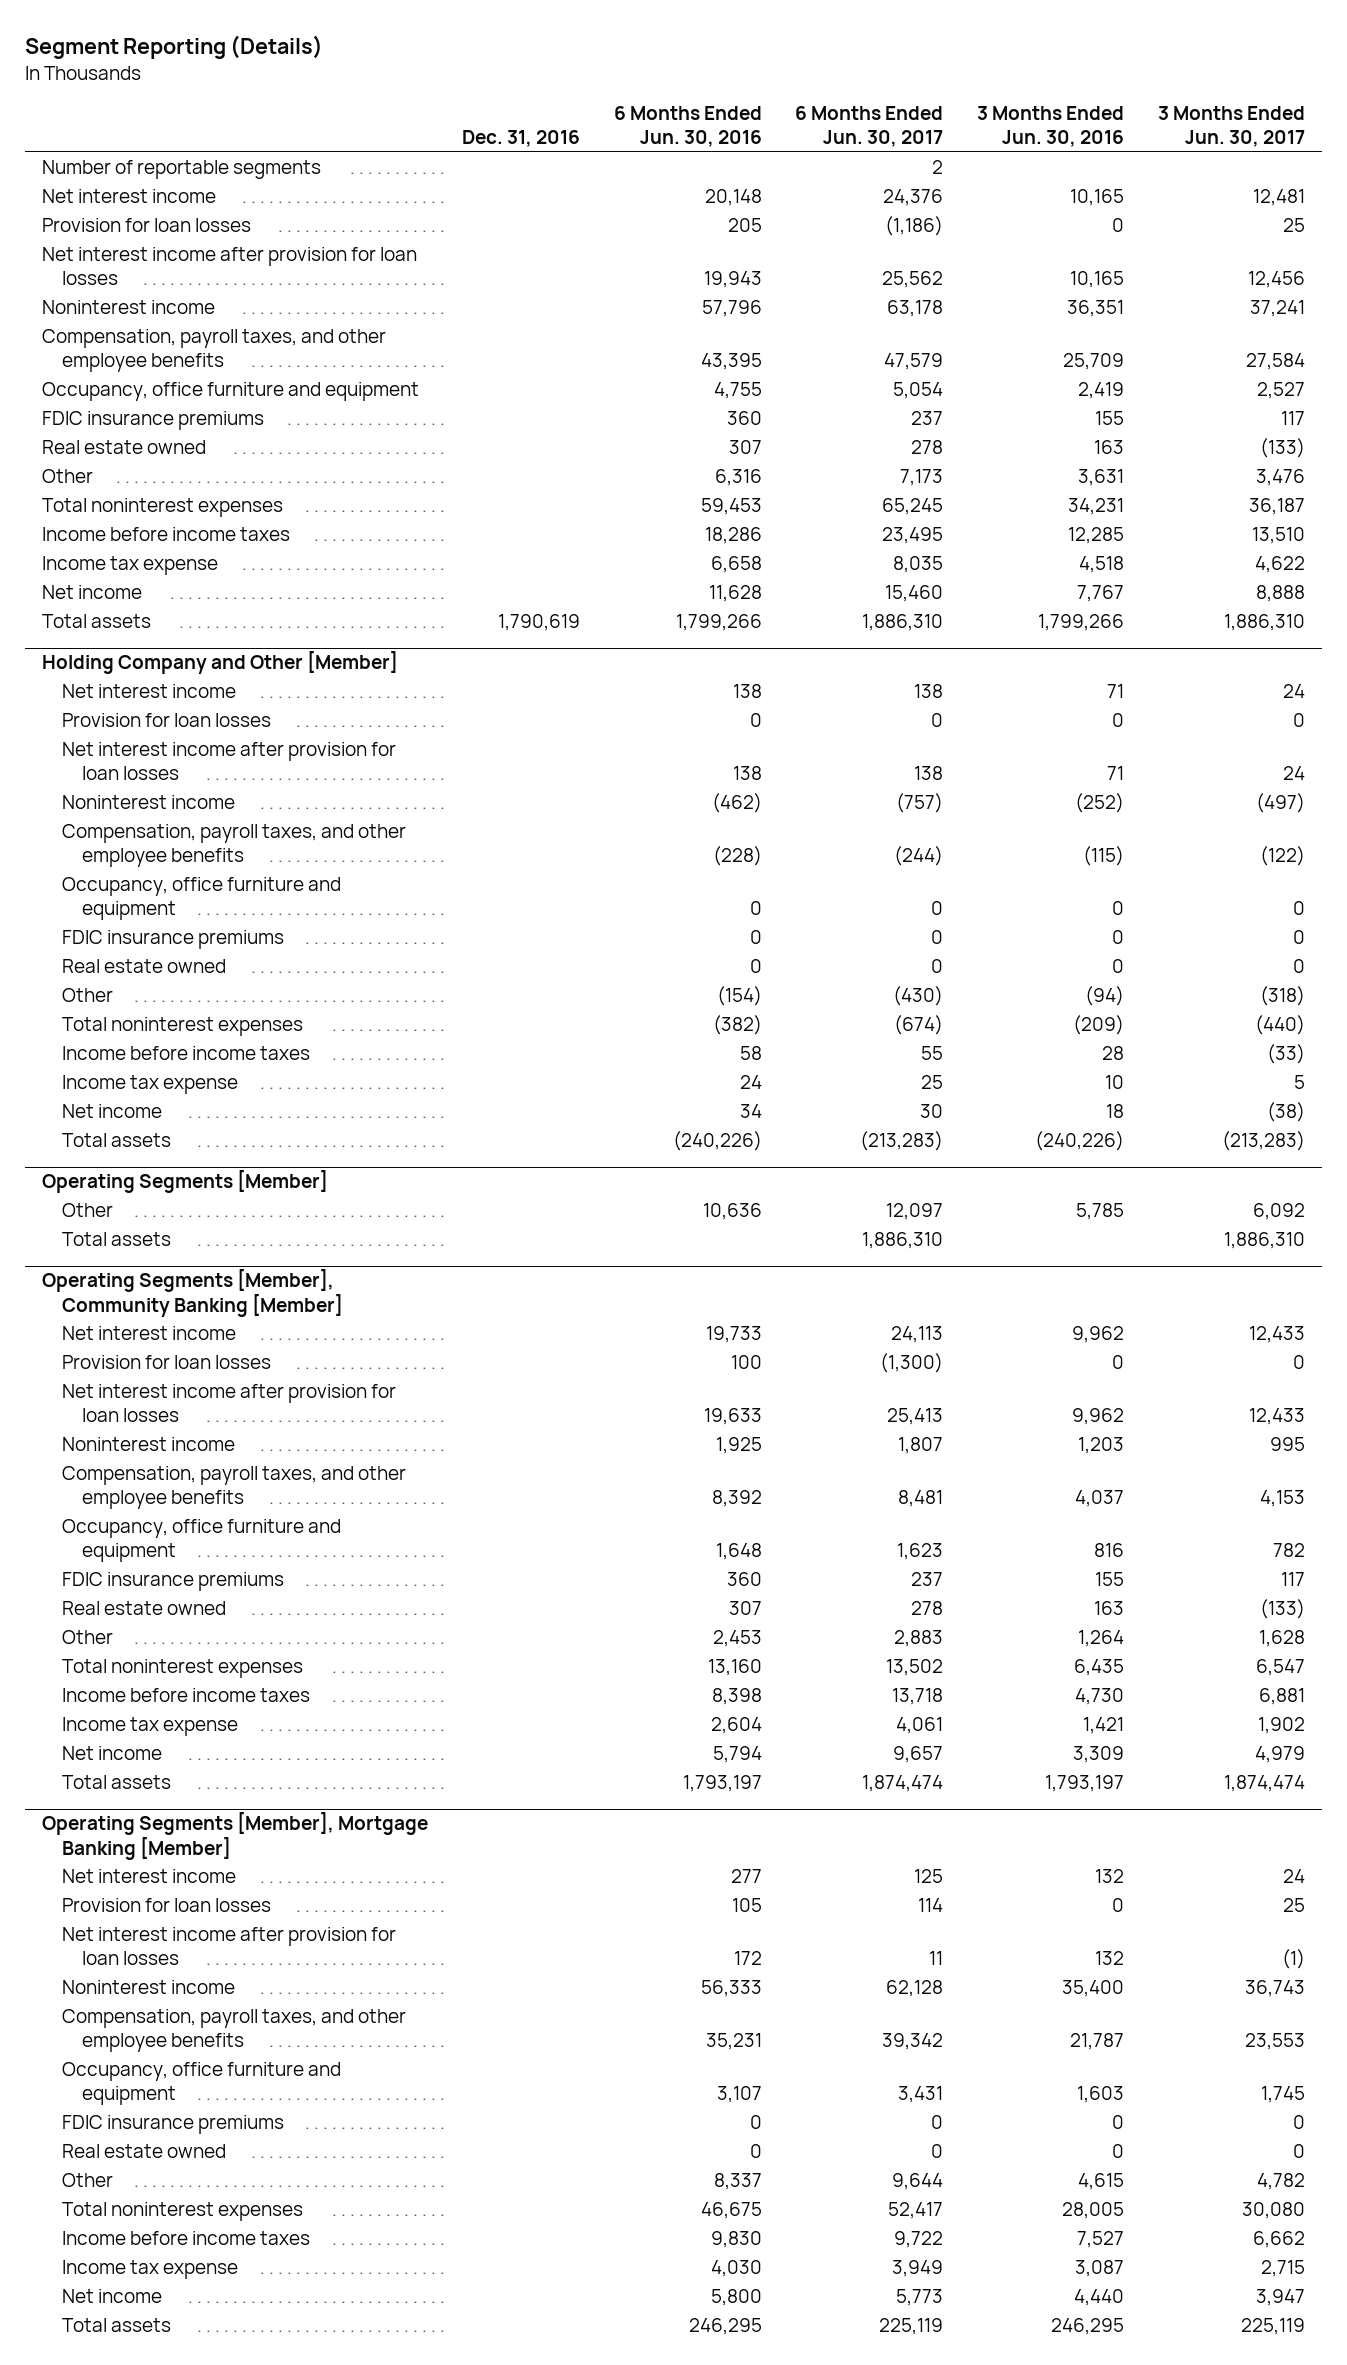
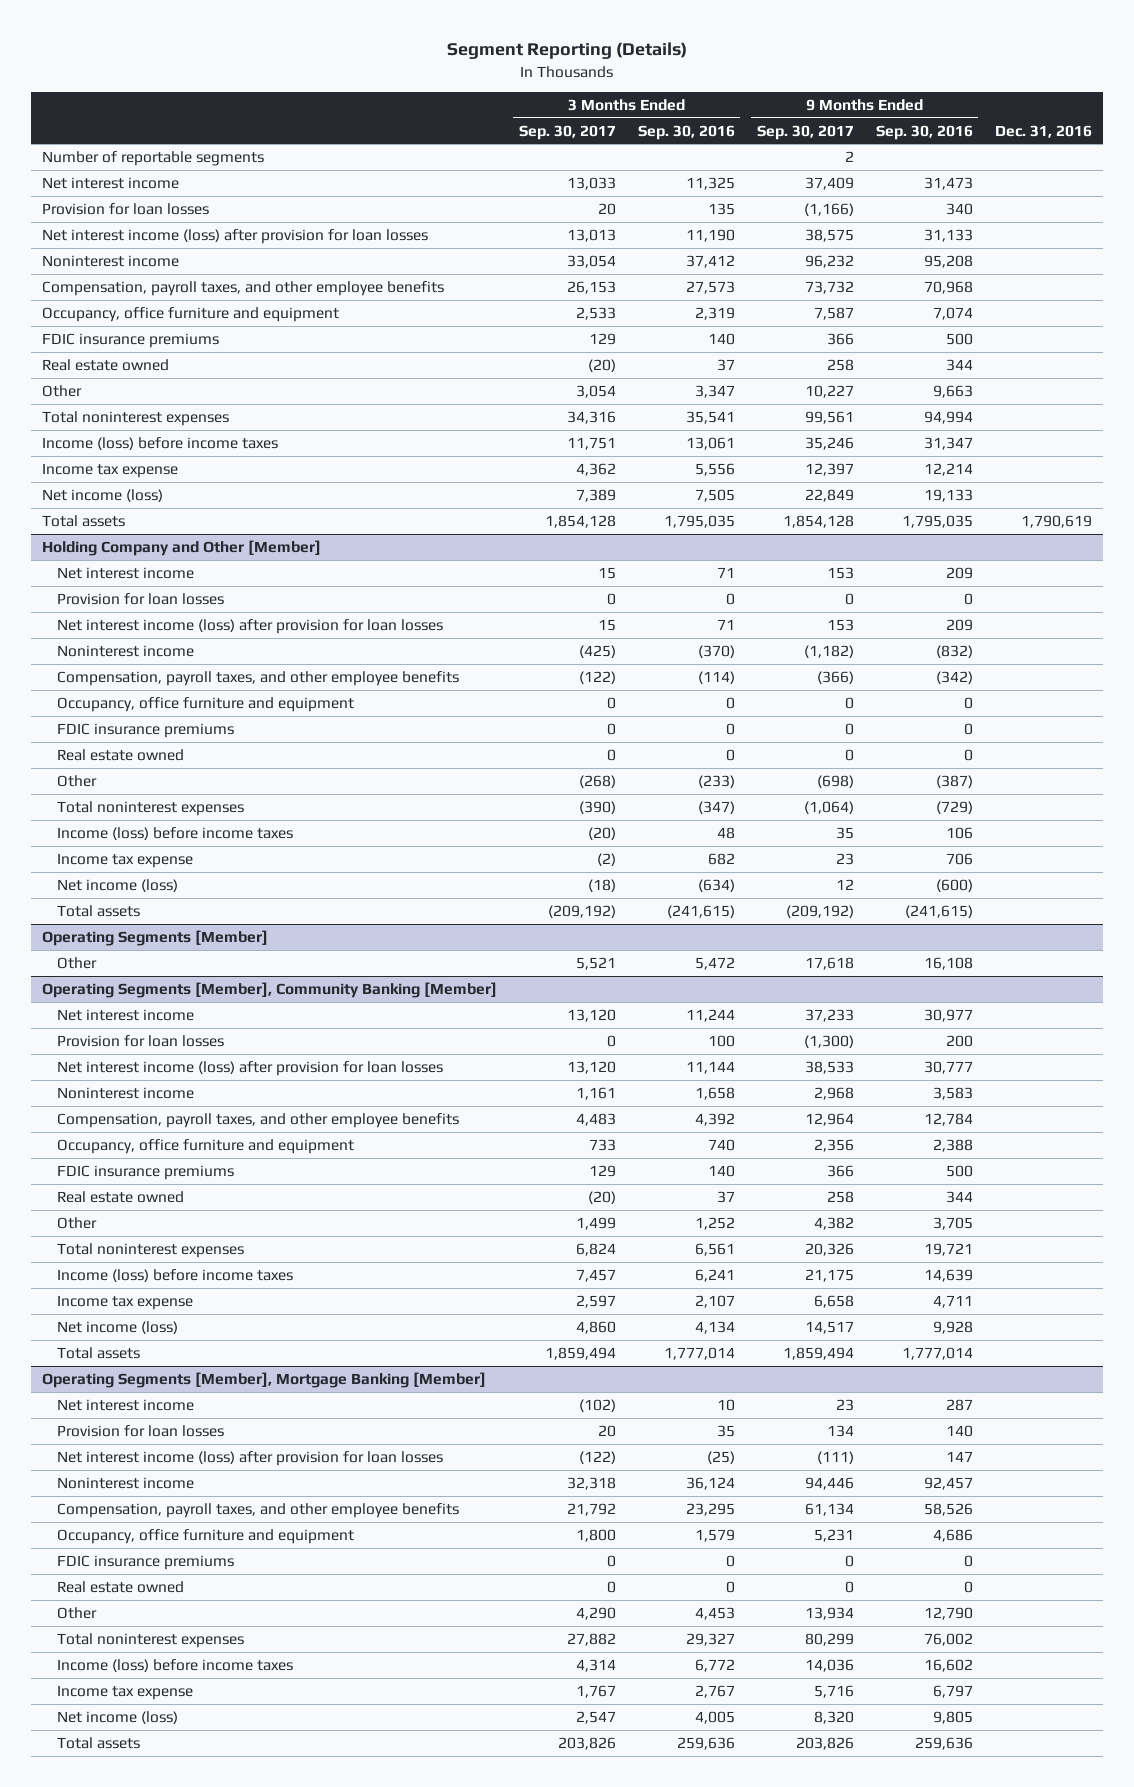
- | Dec. 31, 2016 | 6 Months Ended Jun. 30, 2016 | 6 Months Ended Jun. 30, 2017 | 3 Months Ended Jun. 30, 2016 | 3 Months Ended Jun. 30, 2017
+ | 3 Months Ended Sep. 30, 2017 | 3 Months Ended Sep. 30, 2016 | 9 Months Ended Sep. 30, 2017 | 9 Months Ended Sep. 30, 2016 | Dec. 31, 2016
- Net interest income after provision for loan losses | | 19,943 | 25,562 | 10,165 | 12,456
+ Net interest income (loss) after provision for loan losses | 13,013 | 11,190 | 38,575 | 31,133 |
- Income before income taxes | | 18,286 | 23,495 | 12,285 | 13,510
+ Income (loss) before income taxes | 11,751 | 13,061 | 35,246 | 31,347 |
- Net income | | 11,628 | 15,460 | 7,767 | 8,888
+ Net income (loss) | 7,389 | 7,505 | 22,849 | 19,133 |
@ Holding Company and Other [Member]
- Net interest income after provision for loan losses | | 138 | 138 | 71 | 24
+ Net interest income (loss) after provision for loan losses | 15 | 71 | 153 | 209 |
- Income before income taxes | | 58 | 55 | 28 | (33)
+ Income (loss) before income taxes | (20) | 48 | 35 | 106 |
- Net income | | 34 | 30 | 18 | (38)
+ Net income (loss) | (18) | (634) | 12 | (600) |
@ Operating Segments [Member]
- Total assets | | | 1,886,310 | | 1,886,310
@ Operating Segments [Member], Community Banking [Member]
- Net interest income after provision for loan losses | | 19,633 | 25,413 | 9,962 | 12,433
+ Net interest income (loss) after provision for loan losses | 13,120 | 11,144 | 38,533 | 30,777 |
- Income before income taxes | | 8,398 | 13,718 | 4,730 | 6,881
+ Income (loss) before income taxes | 7,457 | 6,241 | 21,175 | 14,639 |
- Net income | | 5,794 | 9,657 | 3,309 | 4,979
+ Net income (loss) | 4,860 | 4,134 | 14,517 | 9,928 |
@ Operating Segments [Member], Mortgage Banking [Member]
- Net interest income after provision for loan losses | | 172 | 11 | 132 | (1)
+ Net interest income (loss) after provision for loan losses | (122) | (25) | (111) | 147 |
- Income before income taxes | | 9,830 | 9,722 | 7,527 | 6,662
+ Income (loss) before income taxes | 4,314 | 6,772 | 14,036 | 16,602 |
- Net income | | 5,800 | 5,773 | 4,440 | 3,947
+ Net income (loss) | 2,547 | 4,005 | 8,320 | 9,805 |

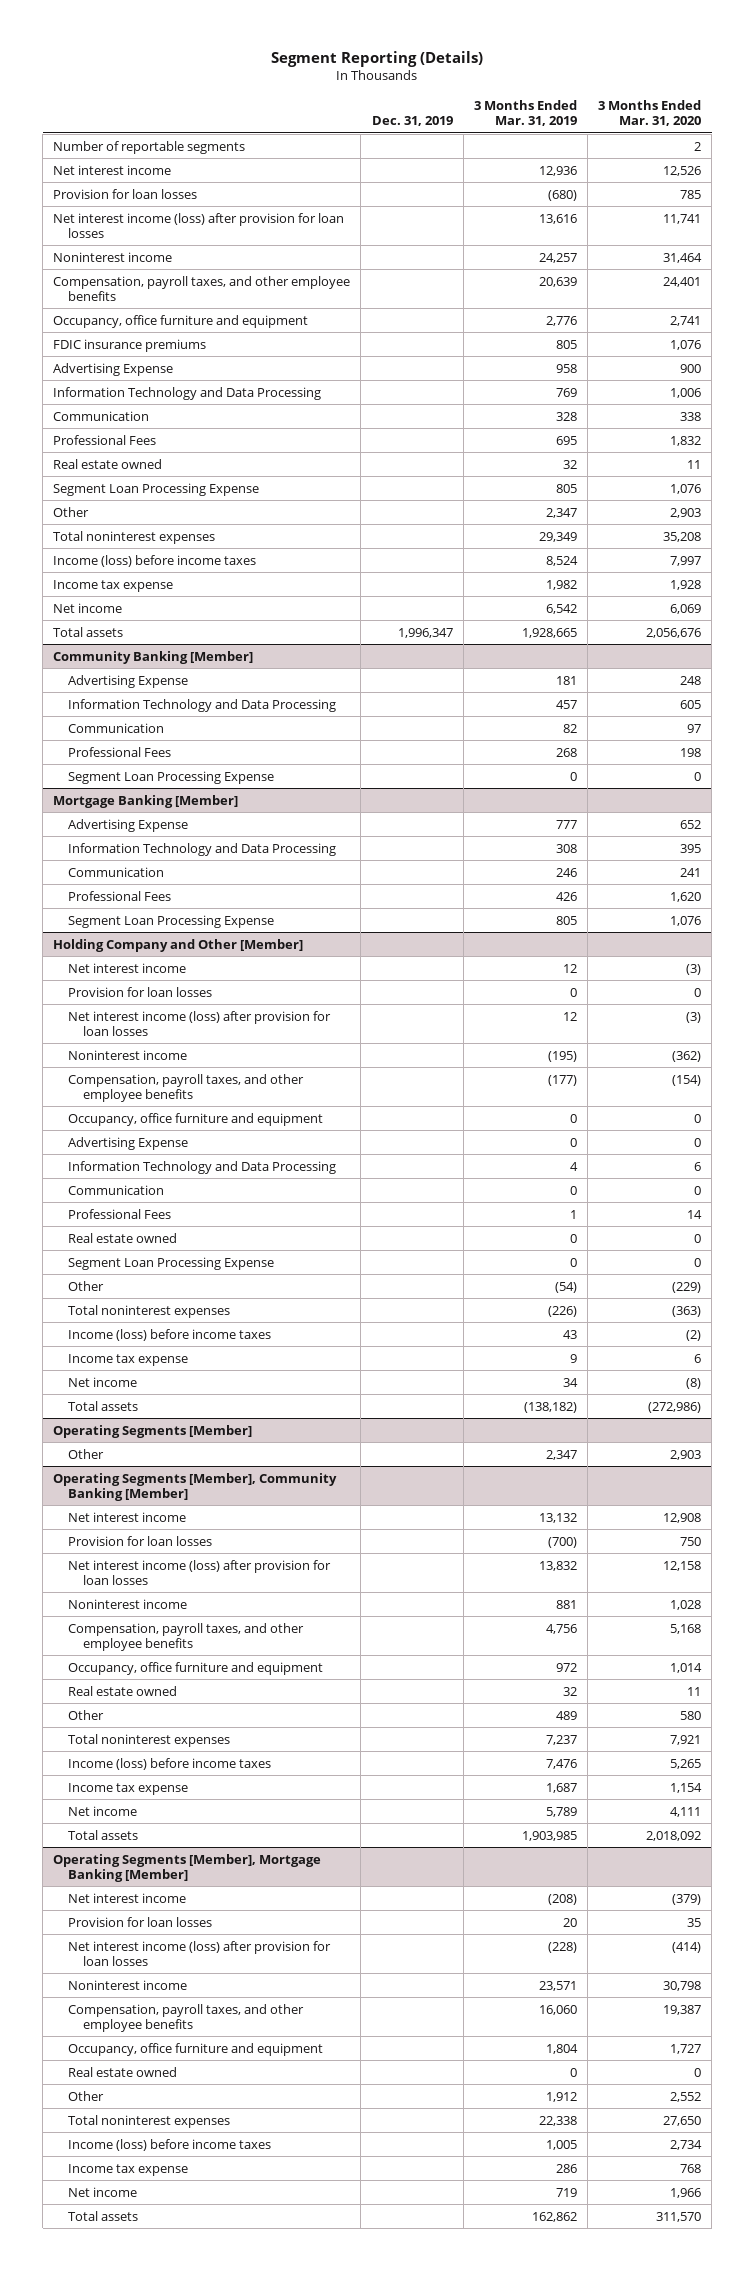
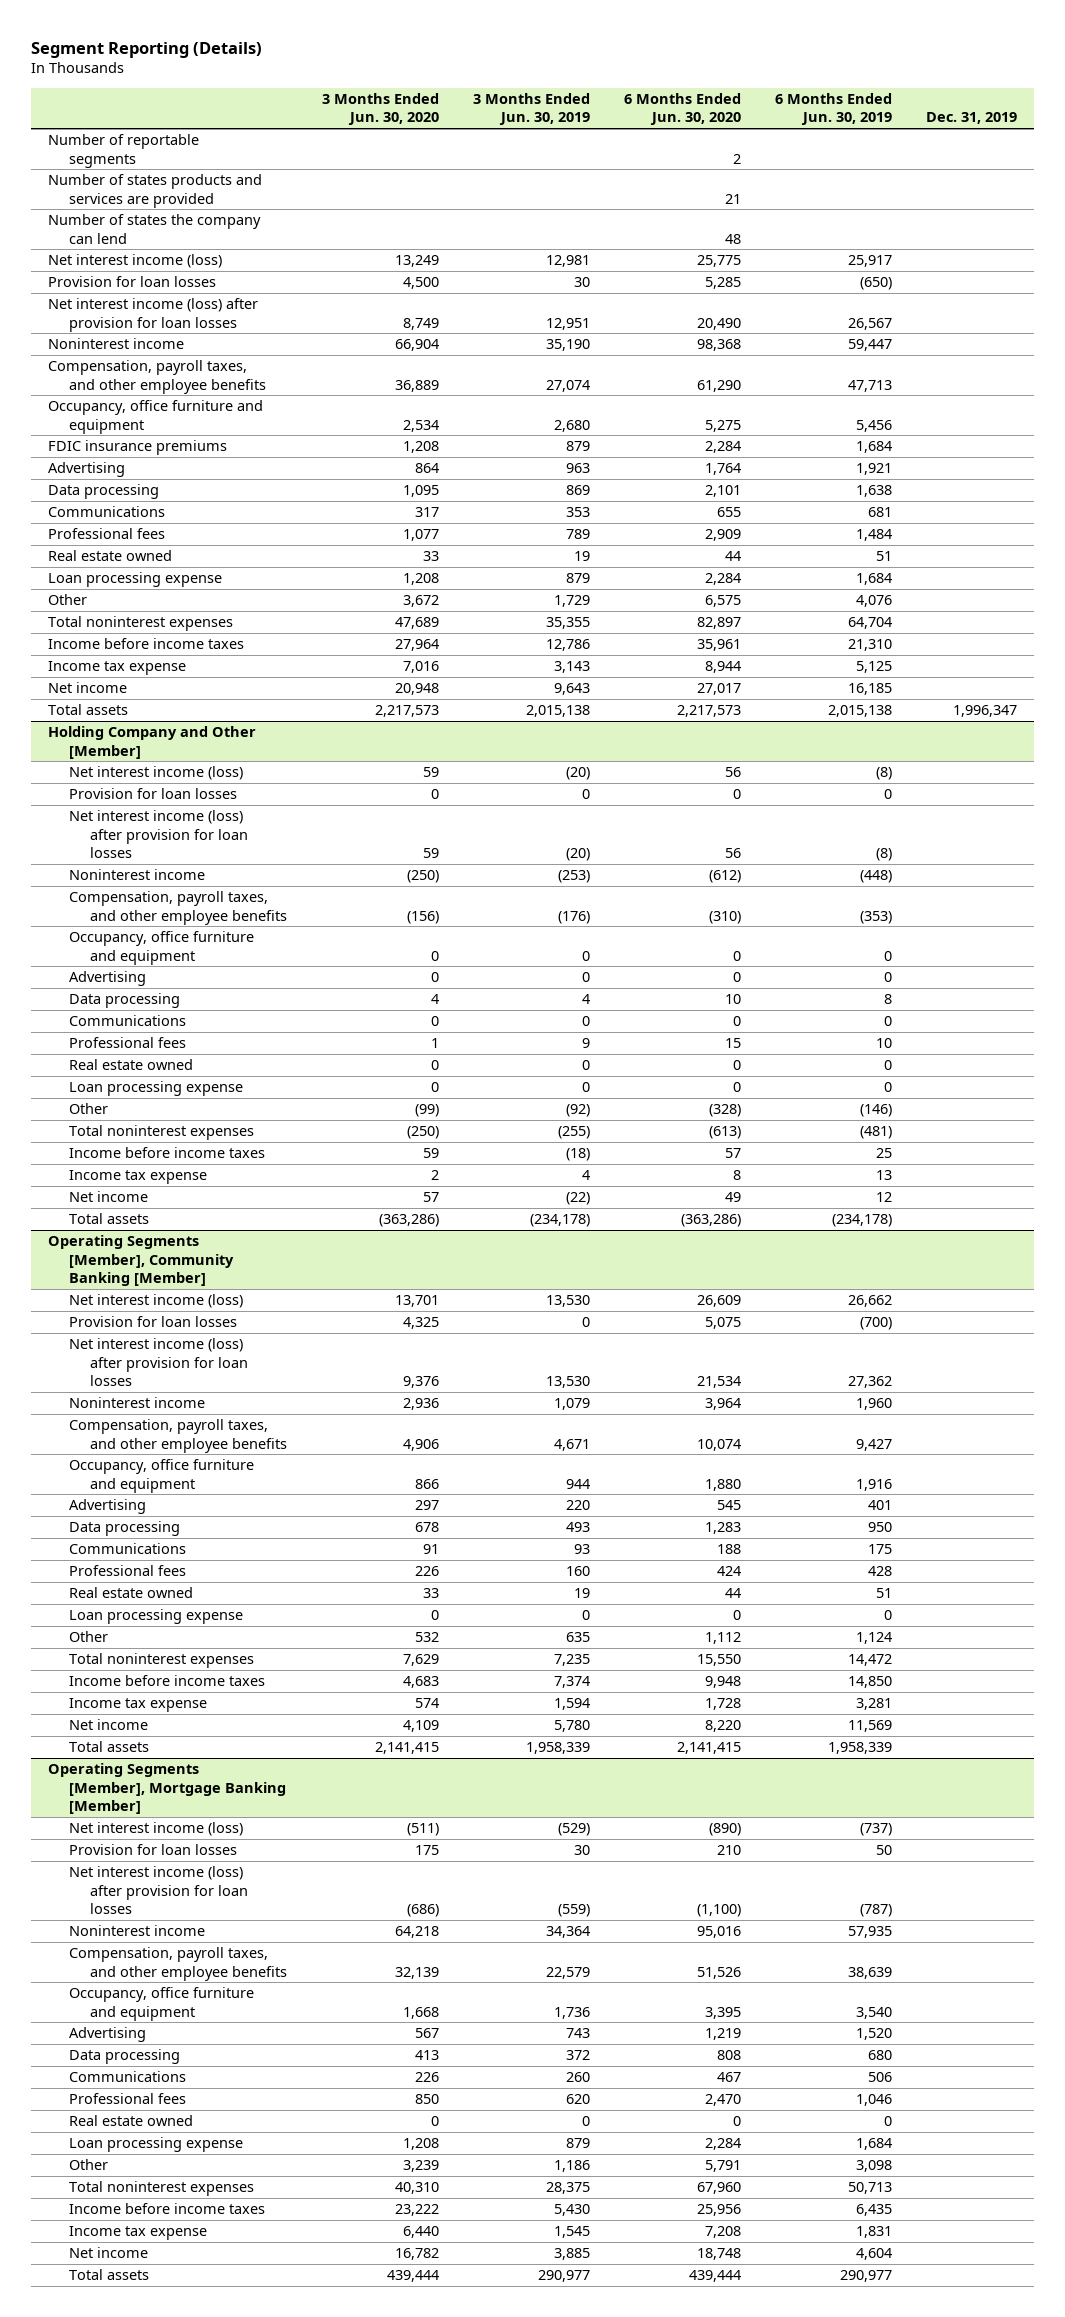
- | Dec. 31, 2019 | 3 Months Ended Mar. 31, 2019 | 3 Months Ended Mar. 31, 2020
+ | 3 Months Ended Jun. 30, 2020 | 3 Months Ended Jun. 30, 2019 | 6 Months Ended Jun. 30, 2020 | 6 Months Ended Jun. 30, 2019 | Dec. 31, 2019
- Net interest income | | 12,936 | 12,526
+ Number of states products and services are provided | | | 21 | |
+ Number of states the company can lend | | | 48 | |
+ Net interest income (loss) | 13,249 | 12,981 | 25,775 | 25,917 |
- Advertising Expense | | 958 | 900
- Information Technology and Data Processing | | 769 | 1,006
- Communication | | 328 | 338
- Professional Fees | | 695 | 1,832
+ Advertising | 864 | 963 | 1,764 | 1,921 |
+ Data processing | 1,095 | 869 | 2,101 | 1,638 |
+ Communications | 317 | 353 | 655 | 681 |
+ Professional fees | 1,077 | 789 | 2,909 | 1,484 |
- Segment Loan Processing Expense | | 805 | 1,076
+ Loan processing expense | 1,208 | 879 | 2,284 | 1,684 |
- Income (loss) before income taxes | | 8,524 | 7,997
+ Income before income taxes | 27,964 | 12,786 | 35,961 | 21,310 |
- Community Banking [Member]
- Advertising Expense | | 181 | 248
- Information Technology and Data Processing | | 457 | 605
- Communication | | 82 | 97
- Professional Fees | | 268 | 198
- Segment Loan Processing Expense | | 0 | 0
- Mortgage Banking [Member]
- Advertising Expense | | 777 | 652
- Information Technology and Data Processing | | 308 | 395
- Communication | | 246 | 241
- Professional Fees | | 426 | 1,620
- Segment Loan Processing Expense | | 805 | 1,076
@ Holding Company and Other [Member]
- Net interest income | | 12 | (3)
+ Net interest income (loss) | 59 | (20) | 56 | (8) |
- Advertising Expense | | 0 | 0
- Information Technology and Data Processing | | 4 | 6
- Communication | | 0 | 0
- Professional Fees | | 1 | 14
+ Advertising | 0 | 0 | 0 | 0 |
+ Data processing | 4 | 4 | 10 | 8 |
+ Communications | 0 | 0 | 0 | 0 |
+ Professional fees | 1 | 9 | 15 | 10 |
- Segment Loan Processing Expense | | 0 | 0
+ Loan processing expense | 0 | 0 | 0 | 0 |
- Income (loss) before income taxes | | 43 | (2)
+ Income before income taxes | 59 | (18) | 57 | 25 |
- Operating Segments [Member]
- Other | | 2,347 | 2,903
@ Operating Segments [Member], Community Banking [Member]
- Net interest income | | 13,132 | 12,908
+ Net interest income (loss) | 13,701 | 13,530 | 26,609 | 26,662 |
+ Advertising | 297 | 220 | 545 | 401 |
+ Data processing | 678 | 493 | 1,283 | 950 |
+ Communications | 91 | 93 | 188 | 175 |
+ Professional fees | 226 | 160 | 424 | 428 |
+ Loan processing expense | 0 | 0 | 0 | 0 |
- Income (loss) before income taxes | | 7,476 | 5,265
+ Income before income taxes | 4,683 | 7,374 | 9,948 | 14,850 |
@ Operating Segments [Member], Mortgage Banking [Member]
- Net interest income | | (208) | (379)
+ Net interest income (loss) | (511) | (529) | (890) | (737) |
+ Advertising | 567 | 743 | 1,219 | 1,520 |
+ Data processing | 413 | 372 | 808 | 680 |
+ Communications | 226 | 260 | 467 | 506 |
+ Professional fees | 850 | 620 | 2,470 | 1,046 |
+ Loan processing expense | 1,208 | 879 | 2,284 | 1,684 |
- Income (loss) before income taxes | | 1,005 | 2,734
+ Income before income taxes | 23,222 | 5,430 | 25,956 | 6,435 |

